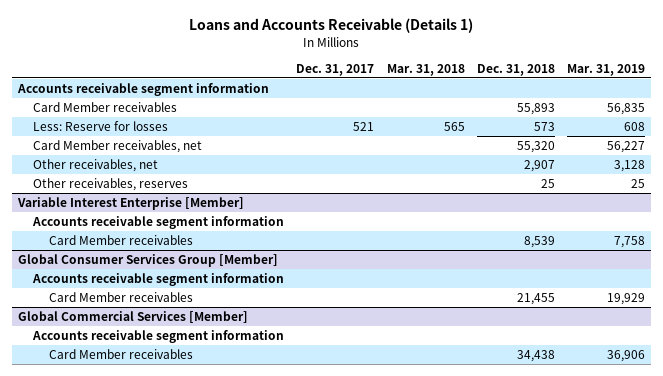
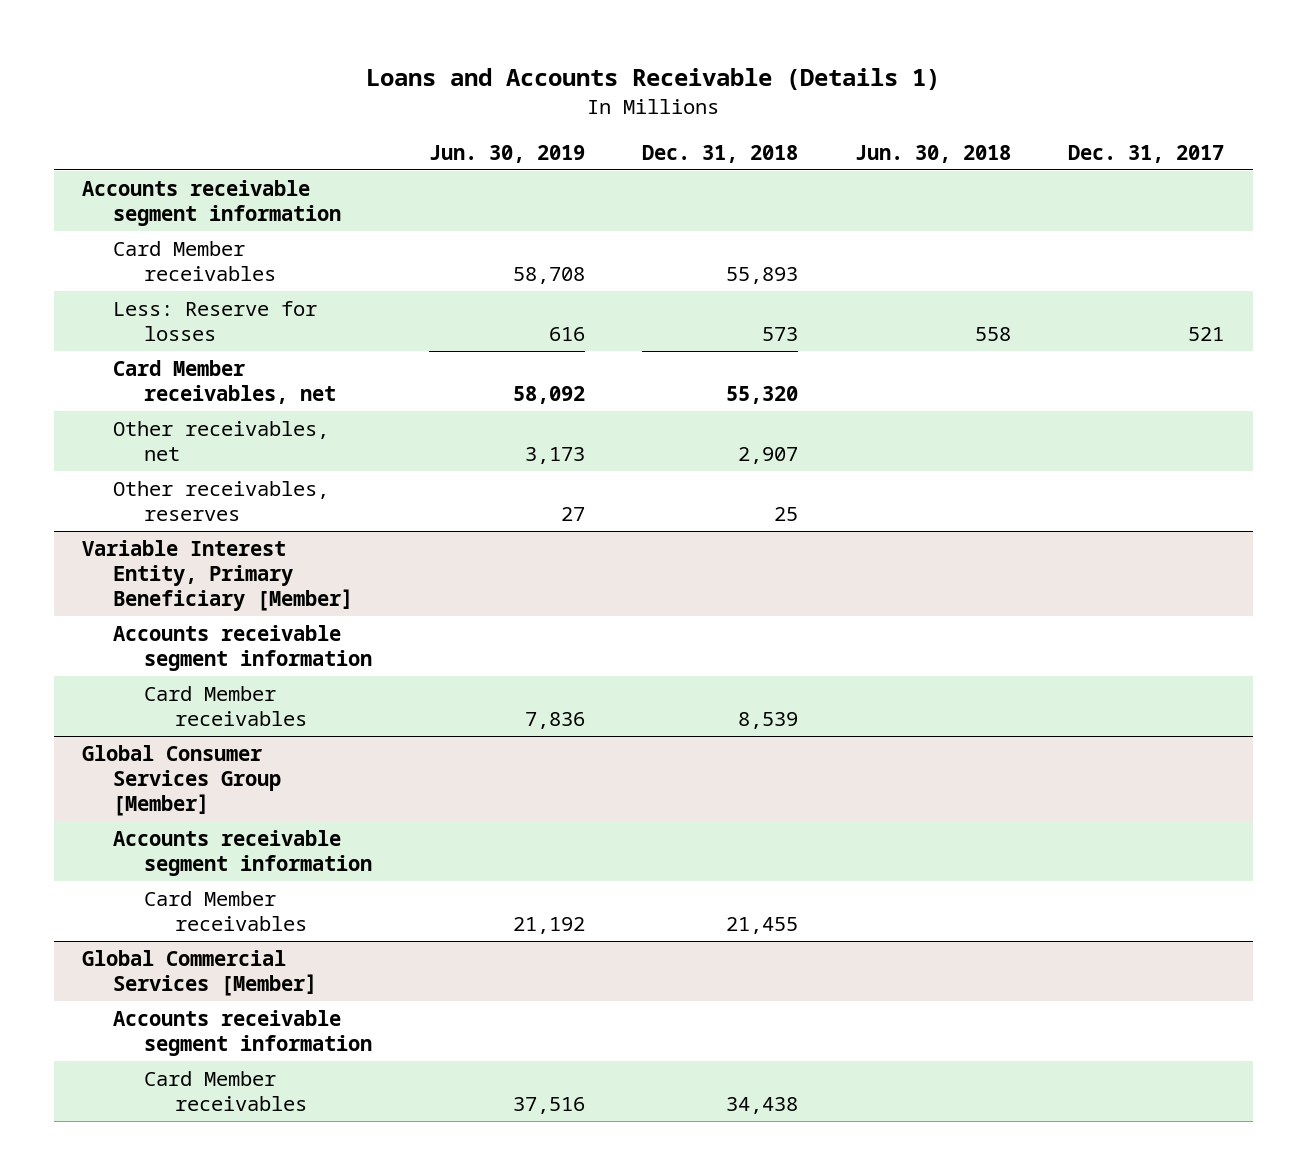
- | Dec. 31, 2017 | Mar. 31, 2018 | Dec. 31, 2018 | Mar. 31, 2019
+ | Jun. 30, 2019 | Dec. 31, 2018 | Jun. 30, 2018 | Dec. 31, 2017
- Variable Interest Enterprise [Member]
+ Variable Interest Entity, Primary Beneficiary [Member]

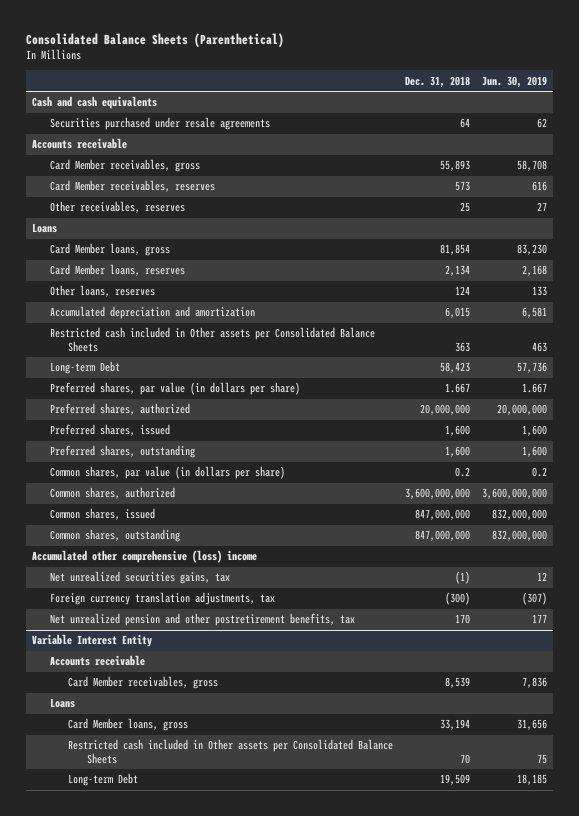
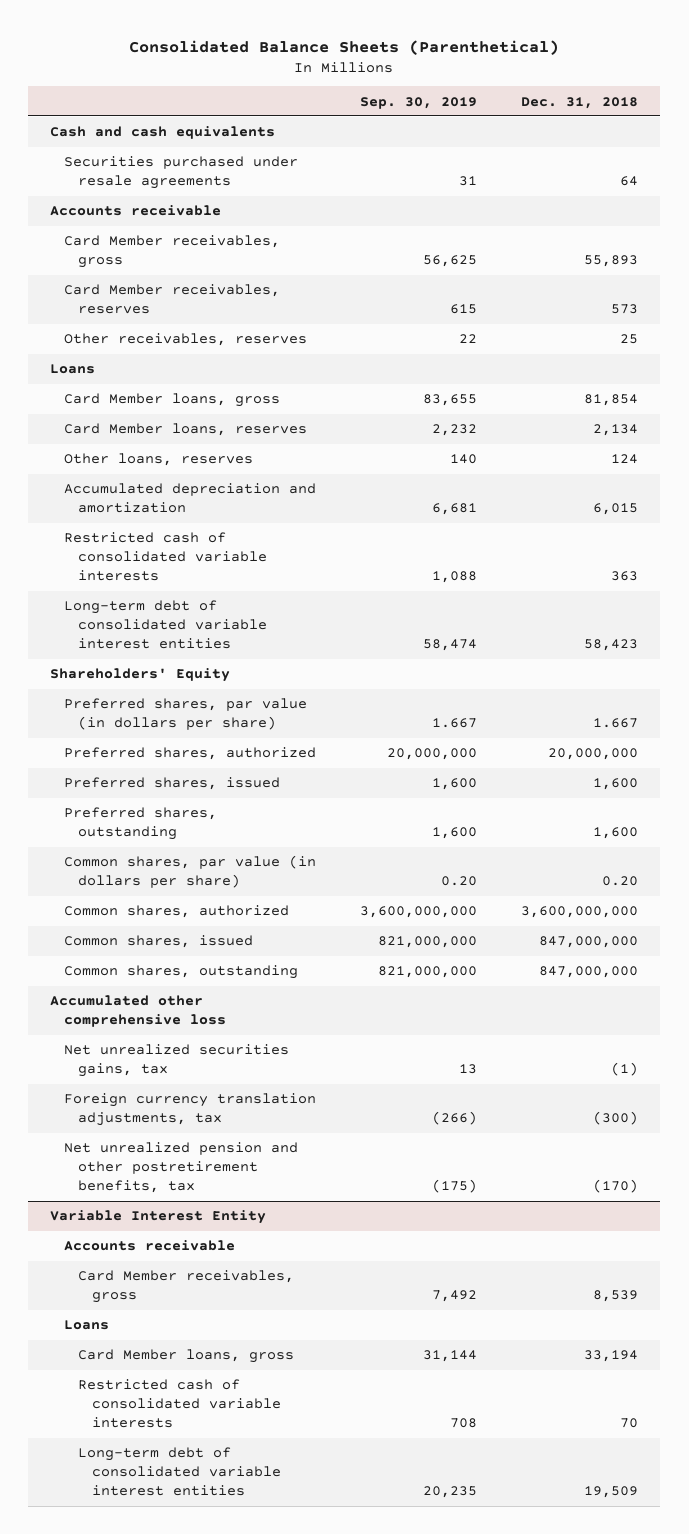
- | Dec. 31, 2018 | Jun. 30, 2019
+ | Sep. 30, 2019 | Dec. 31, 2018
- Restricted cash included in Other assets per Consolidated Balance Sheets | 363 | 463
- Long-term Debt | 58,423 | 57,736
+ Restricted cash of consolidated variable interests | 1,088 | 363
+ Long-term debt of consolidated variable interest entities | 58,474 | 58,423
+ Shareholders' Equity
- Common shares, par value (in dollars per share) | 0.2 | 0.2
+ Common shares, par value (in dollars per share) | 0.20 | 0.20
- Accumulated other comprehensive (loss) income
+ Accumulated other comprehensive loss
- Net unrealized pension and other postretirement benefits, tax | 170 | 177
+ Net unrealized pension and other postretirement benefits, tax | (175) | (170)
@ Variable Interest Entity
- Restricted cash included in Other assets per Consolidated Balance Sheets | 70 | 75
- Long-term Debt | 19,509 | 18,185
+ Restricted cash of consolidated variable interests | 708 | 70
+ Long-term debt of consolidated variable interest entities | 20,235 | 19,509

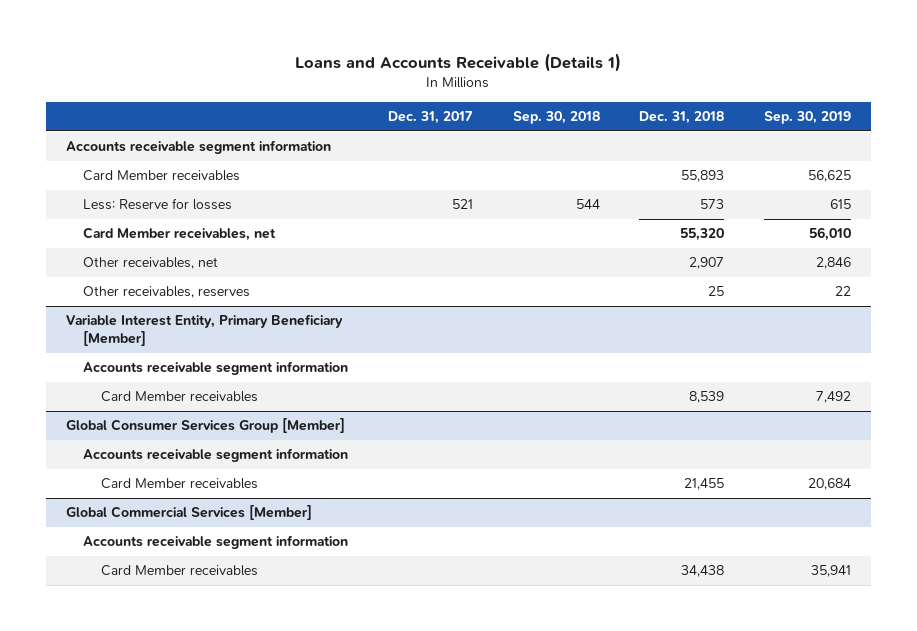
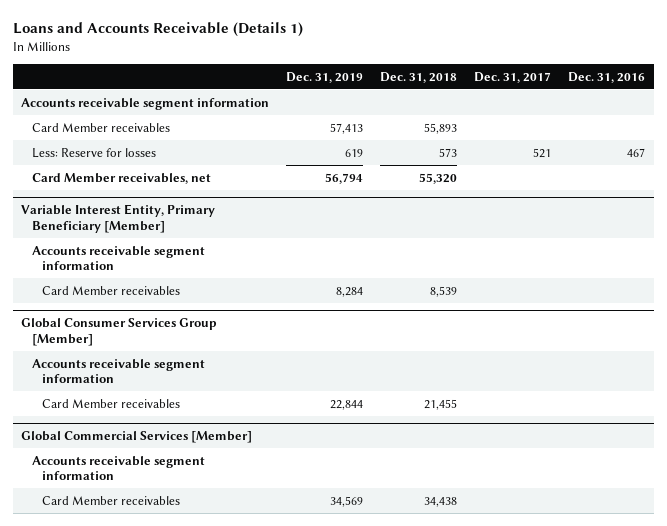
- | Dec. 31, 2017 | Sep. 30, 2018 | Dec. 31, 2018 | Sep. 30, 2019
+ | Dec. 31, 2019 | Dec. 31, 2018 | Dec. 31, 2017 | Dec. 31, 2016
- Other receivables, net | | | 2,907 | 2,846
- Other receivables, reserves | | | 25 | 22

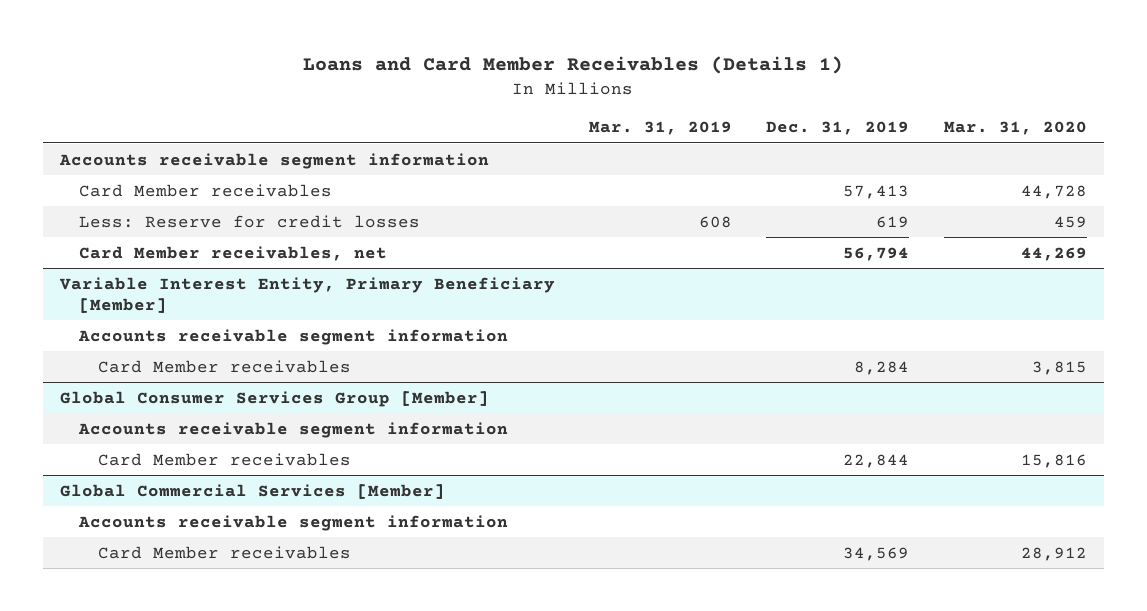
- Loans and Accounts Receivable (Details 1)
+ Loans and Card Member Receivables (Details 1)
- | Dec. 31, 2019 | Dec. 31, 2018 | Dec. 31, 2017 | Dec. 31, 2016
+ | Mar. 31, 2019 | Dec. 31, 2019 | Mar. 31, 2020
- Less: Reserve for losses | 619 | 573 | 521 | 467
+ Less: Reserve for credit losses | 608 | 619 | 459

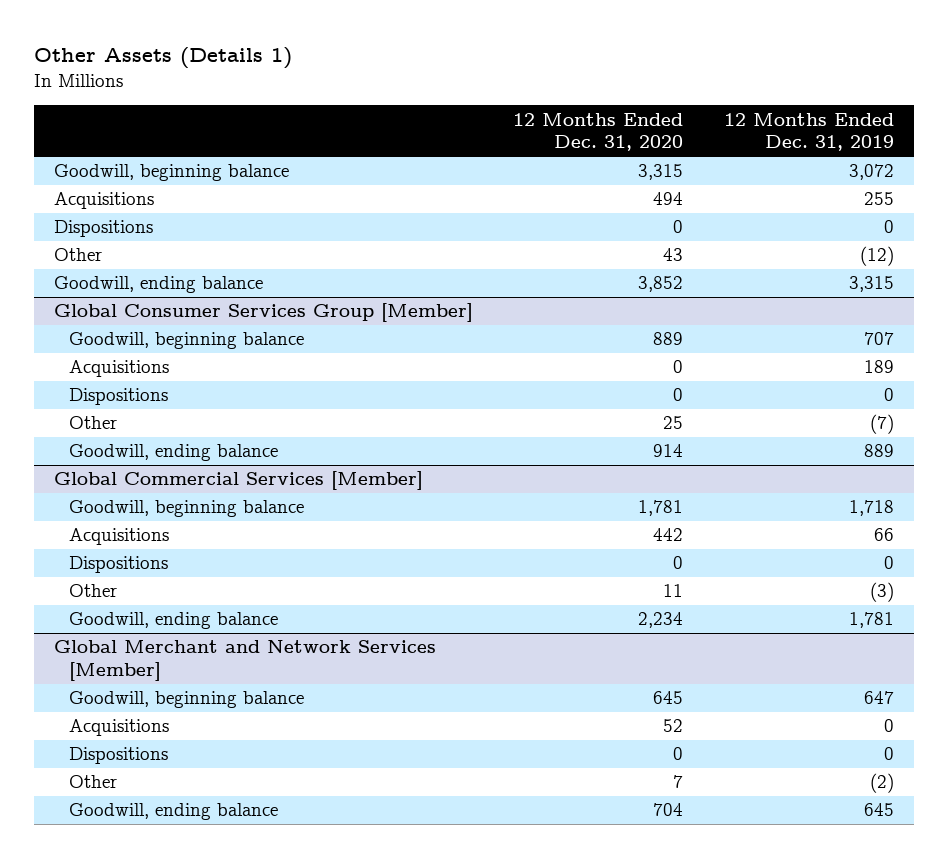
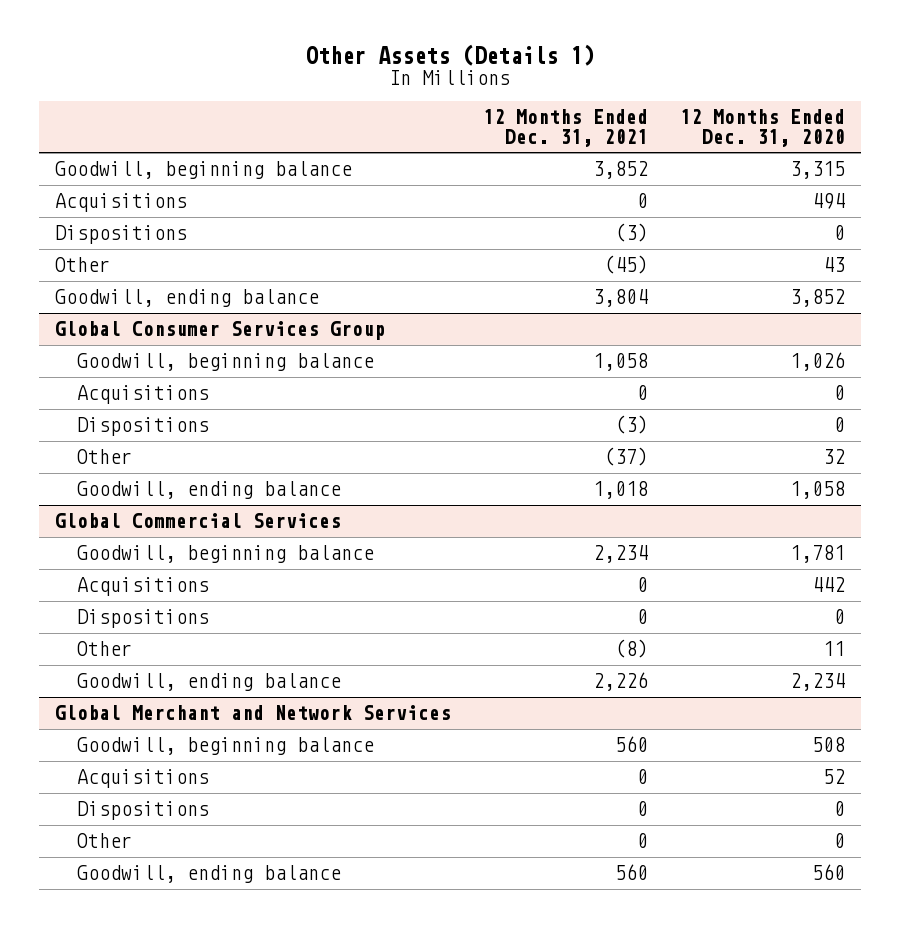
- | 12 Months Ended Dec. 31, 2020 | 12 Months Ended Dec. 31, 2019
+ | 12 Months Ended Dec. 31, 2021 | 12 Months Ended Dec. 31, 2020
- Global Consumer Services Group [Member]
- Goodwill, beginning balance | 889 | 707
+ Global Consumer Services Group
+ Goodwill, beginning balance | 1,058 | 1,026
- Other | 25 | (7)
- Goodwill, ending balance | 914 | 889
- Global Commercial Services [Member]
+ Other | (37) | 32
+ Goodwill, ending balance | 1,018 | 1,058
+ Global Commercial Services
- Global Merchant and Network Services [Member]
- Goodwill, beginning balance | 645 | 647
+ Global Merchant and Network Services
+ Goodwill, beginning balance | 560 | 508
- Other | 7 | (2)
- Goodwill, ending balance | 704 | 645
+ Other | 0 | 0
+ Goodwill, ending balance | 560 | 560

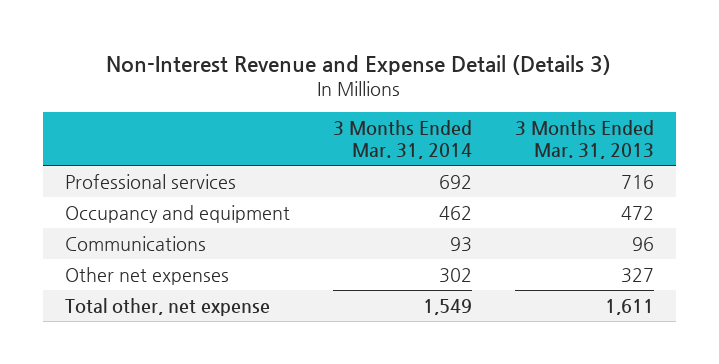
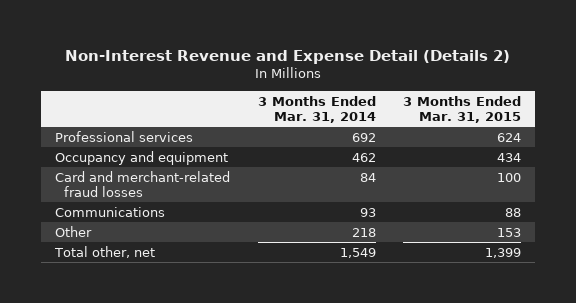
- Non-Interest Revenue and Expense Detail (Details 3)
+ Non-Interest Revenue and Expense Detail (Details 2)
- | 3 Months Ended Mar. 31, 2014 | 3 Months Ended Mar. 31, 2013
+ | 3 Months Ended Mar. 31, 2014 | 3 Months Ended Mar. 31, 2015
+ Card and merchant-related fraud losses | 84 | 100
- Other net expenses | 302 | 327
- Total other, net expense | 1,549 | 1,611
+ Other | 218 | 153
+ Total other, net | 1,549 | 1,399

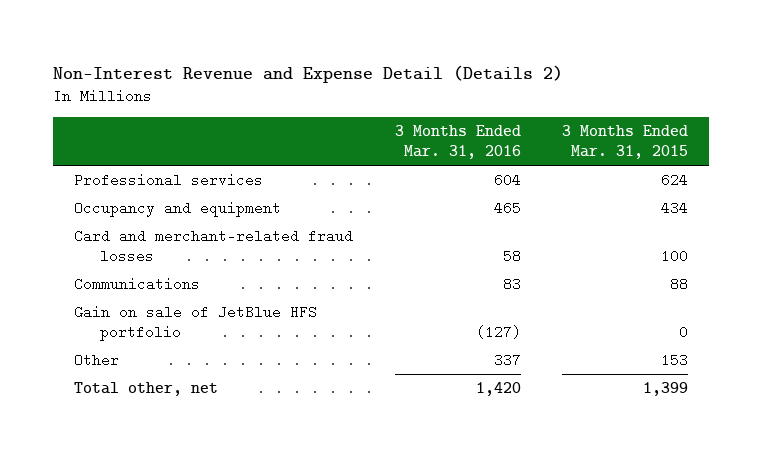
- | 3 Months Ended Mar. 31, 2014 | 3 Months Ended Mar. 31, 2015
+ | 3 Months Ended Mar. 31, 2016 | 3 Months Ended Mar. 31, 2015
+ Gain on sale of JetBlue HFS portfolio | (127) | 0

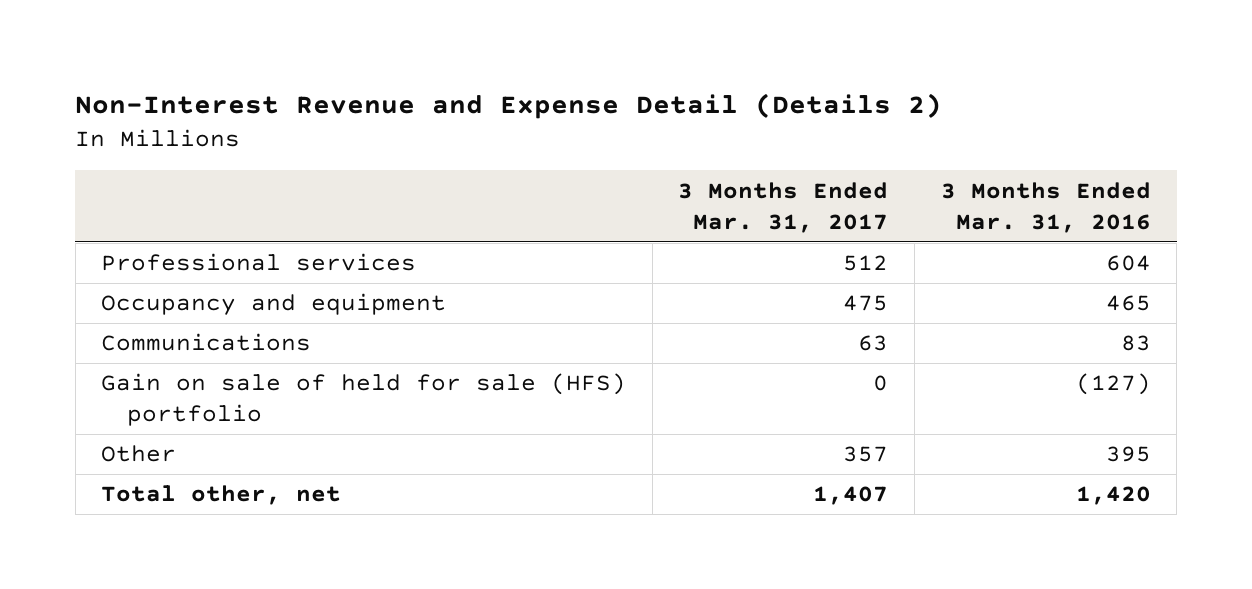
- | 3 Months Ended Mar. 31, 2016 | 3 Months Ended Mar. 31, 2015
+ | 3 Months Ended Mar. 31, 2017 | 3 Months Ended Mar. 31, 2016
- Card and merchant-related fraud losses | 58 | 100
- Gain on sale of JetBlue HFS portfolio | (127) | 0
- Other | 337 | 153
+ Gain on sale of held for sale (HFS) portfolio | 0 | (127)
+ Other | 357 | 395

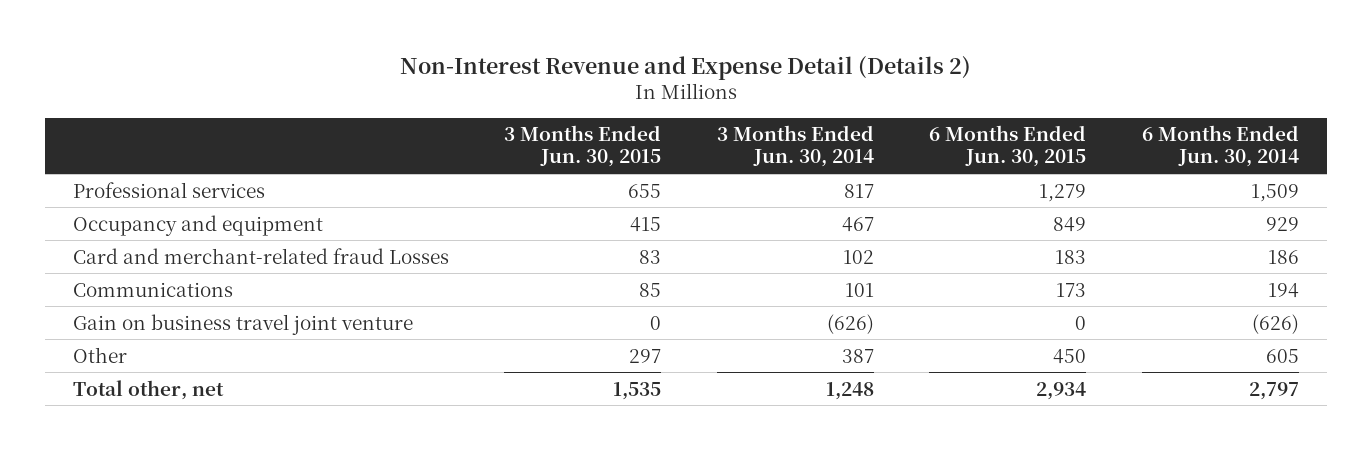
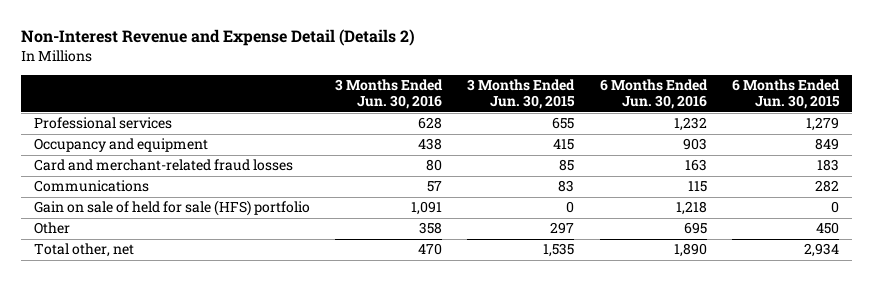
- | 3 Months Ended Jun. 30, 2015 | 3 Months Ended Jun. 30, 2014 | 6 Months Ended Jun. 30, 2015 | 6 Months Ended Jun. 30, 2014
+ | 3 Months Ended Jun. 30, 2016 | 3 Months Ended Jun. 30, 2015 | 6 Months Ended Jun. 30, 2016 | 6 Months Ended Jun. 30, 2015
- Card and merchant-related fraud Losses | 83 | 102 | 183 | 186
- Communications | 85 | 101 | 173 | 194
- Gain on business travel joint venture | 0 | (626) | 0 | (626)
+ Card and merchant-related fraud losses | 80 | 85 | 163 | 183
+ Communications | 57 | 83 | 115 | 282
+ Gain on sale of held for sale (HFS) portfolio | 1,091 | 0 | 1,218 | 0

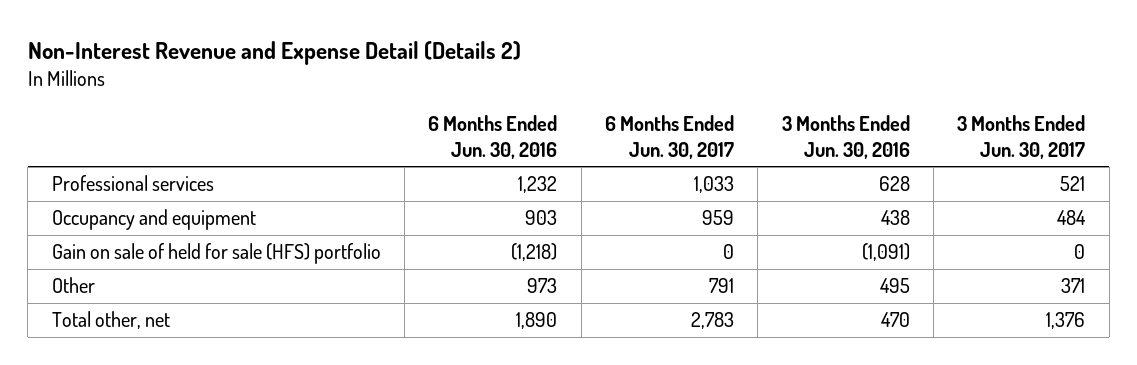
- | 3 Months Ended Jun. 30, 2016 | 3 Months Ended Jun. 30, 2015 | 6 Months Ended Jun. 30, 2016 | 6 Months Ended Jun. 30, 2015
+ | 6 Months Ended Jun. 30, 2016 | 6 Months Ended Jun. 30, 2017 | 3 Months Ended Jun. 30, 2016 | 3 Months Ended Jun. 30, 2017
- Card and merchant-related fraud losses | 80 | 85 | 163 | 183
- Communications | 57 | 83 | 115 | 282
- Gain on sale of held for sale (HFS) portfolio | 1,091 | 0 | 1,218 | 0
- Other | 358 | 297 | 695 | 450
+ Gain on sale of held for sale (HFS) portfolio | (1,218) | 0 | (1,091) | 0
+ Other | 973 | 791 | 495 | 371

